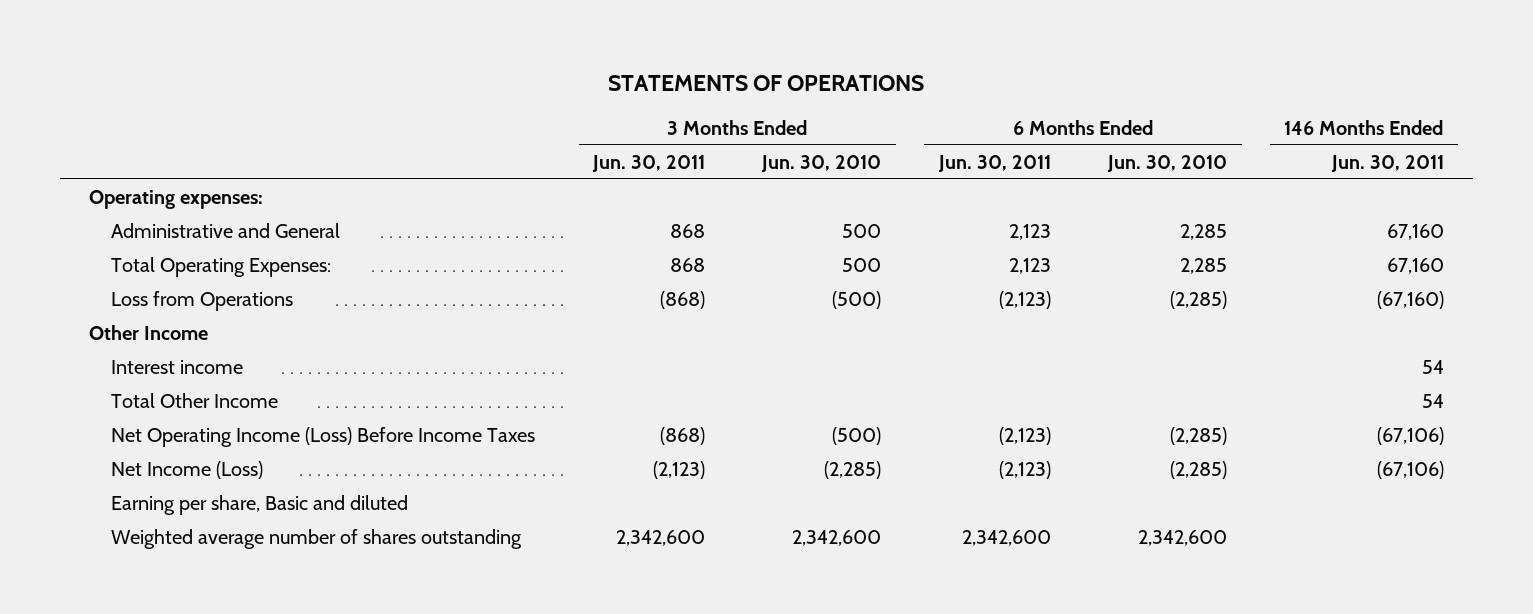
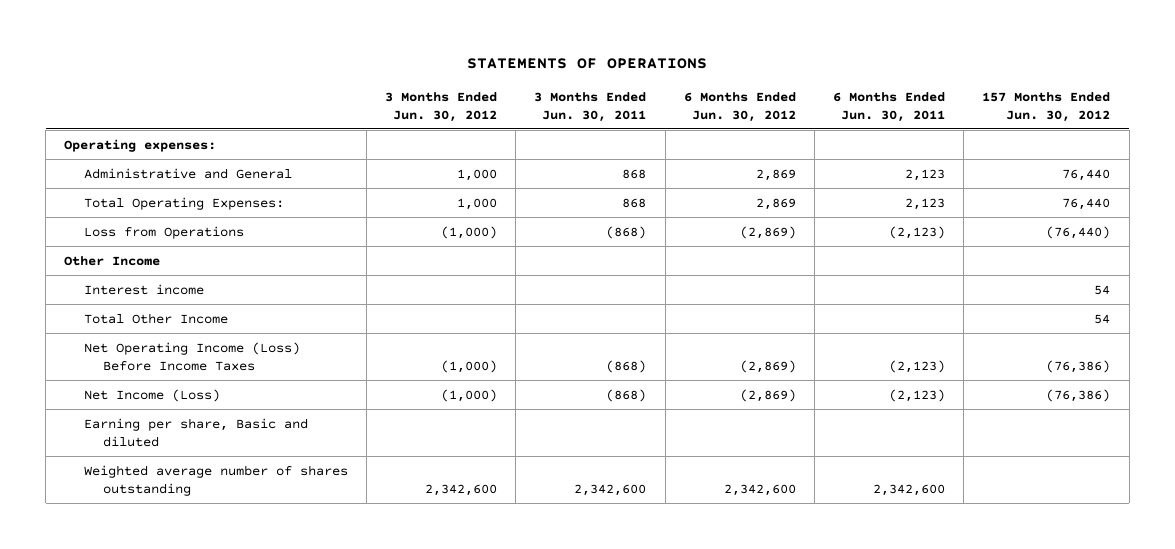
- | 3 Months Ended Jun. 30, 2011 | 3 Months Ended Jun. 30, 2010 | 6 Months Ended Jun. 30, 2011 | 6 Months Ended Jun. 30, 2010 | 146 Months Ended Jun. 30, 2011
+ | 3 Months Ended Jun. 30, 2012 | 3 Months Ended Jun. 30, 2011 | 6 Months Ended Jun. 30, 2012 | 6 Months Ended Jun. 30, 2011 | 157 Months Ended Jun. 30, 2012
- Net Income (Loss) | (2,123) | (2,285) | (2,123) | (2,285) | (67,106)
+ Net Income (Loss) | (1,000) | (868) | (2,869) | (2,123) | (76,386)

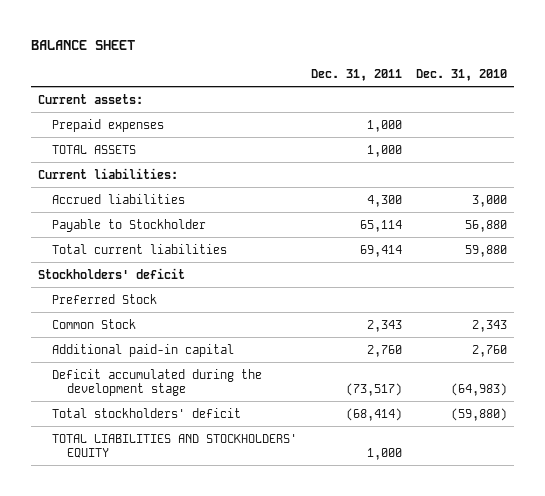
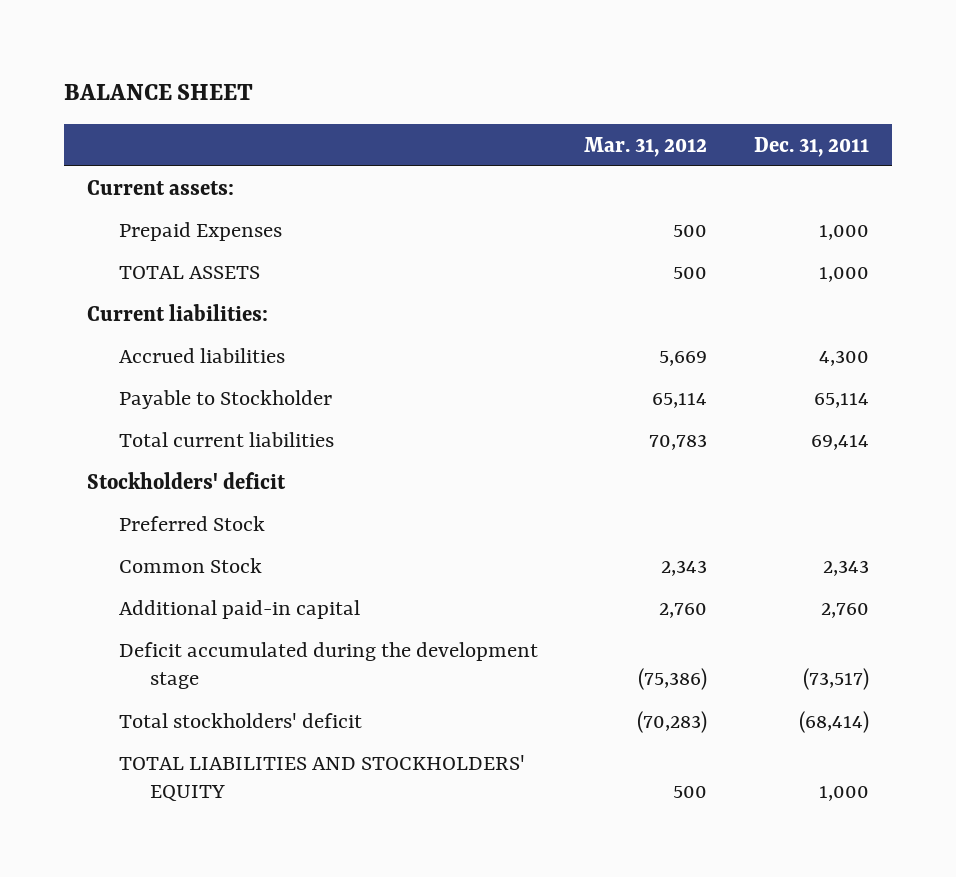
- | Dec. 31, 2011 | Dec. 31, 2010
+ | Mar. 31, 2012 | Dec. 31, 2011
- Prepaid expenses | 1,000 |
+ Prepaid Expenses | 500 | 1,000

